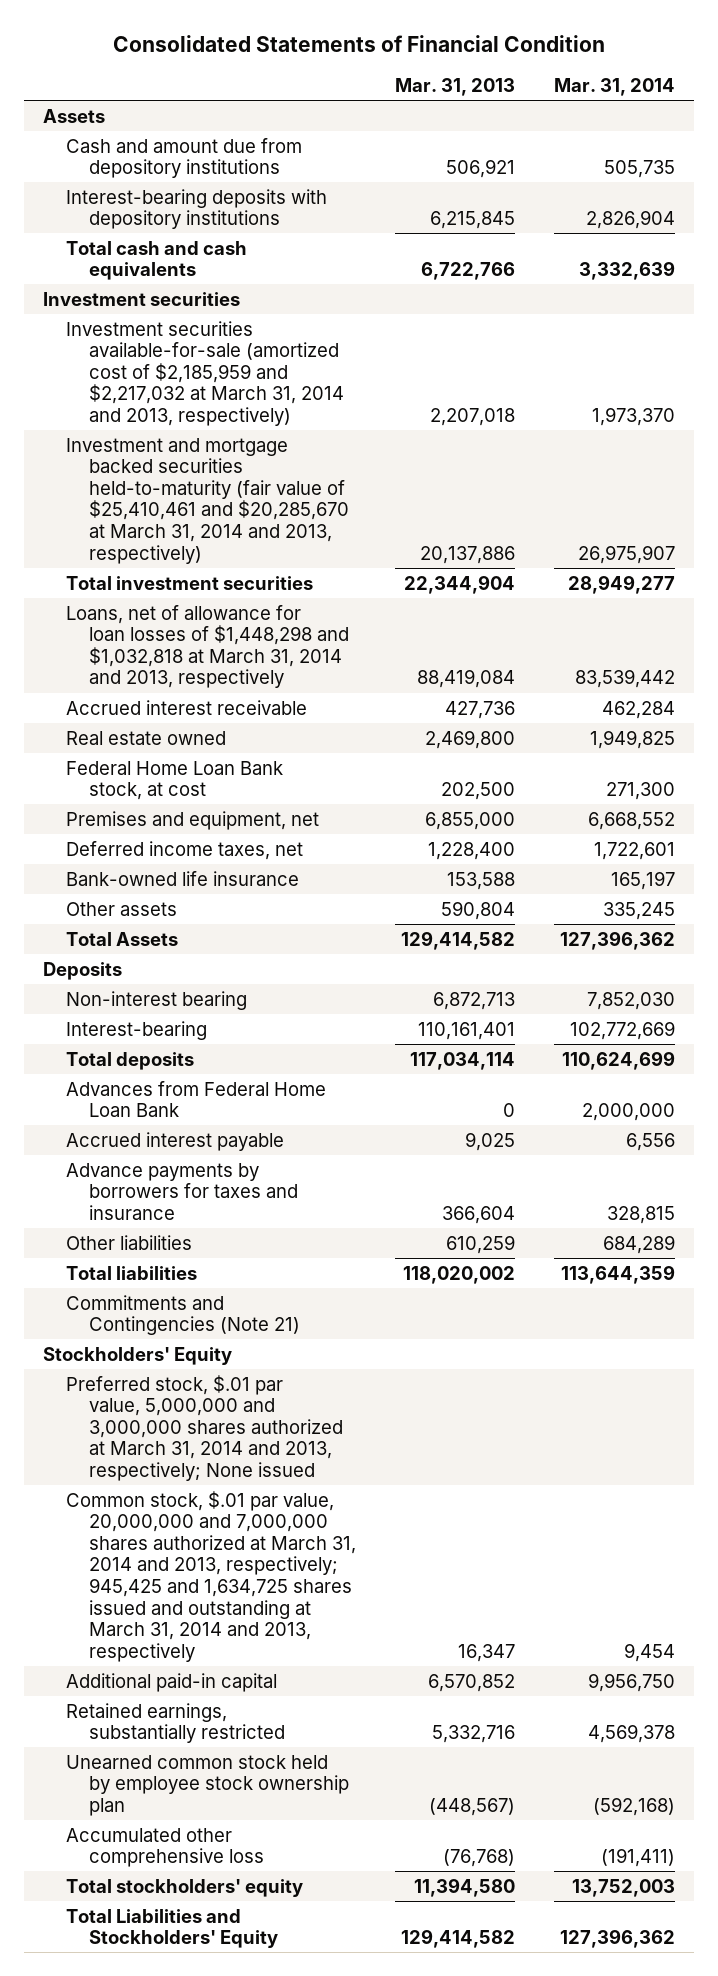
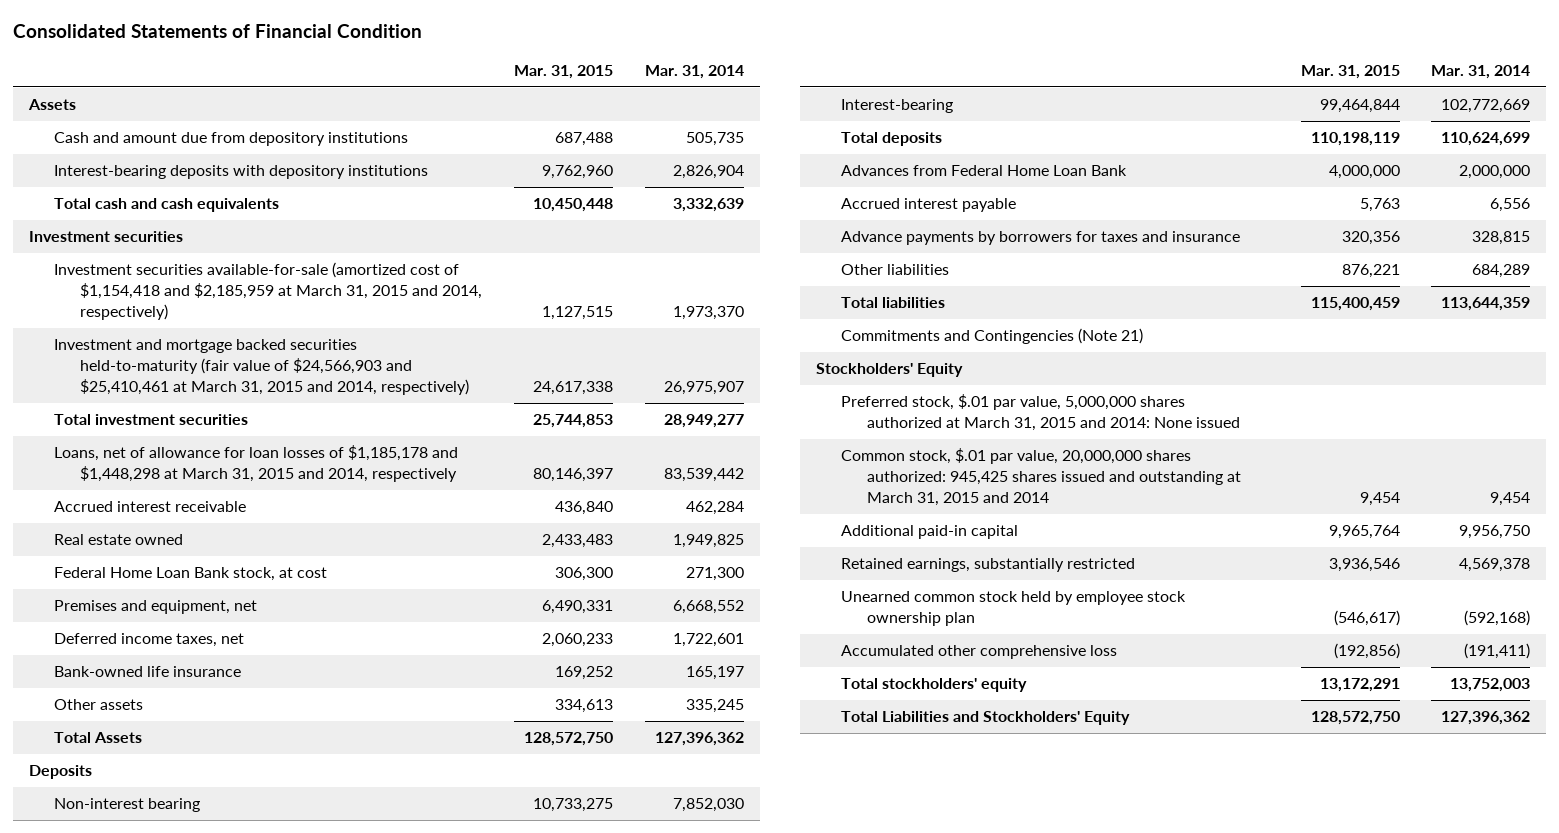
- | Mar. 31, 2013 | Mar. 31, 2014
+ | Mar. 31, 2015 | Mar. 31, 2014
- Investment securities available-for-sale (amortized cost of $2,185,959 and $2,217,032 at March 31, 2014 and 2013, respectively) | 2,207,018 | 1,973,370
- Investment and mortgage backed securities held-to-maturity (fair value of $25,410,461 and $20,285,670 at March 31, 2014 and 2013, respectively) | 20,137,886 | 26,975,907
+ Investment securities available-for-sale (amortized cost of $1,154,418 and $2,185,959 at March 31, 2015 and 2014, respectively) | 1,127,515 | 1,973,370
+ Investment and mortgage backed securities held-to-maturity (fair value of $24,566,903 and $25,410,461 at March 31, 2015 and 2014, respectively) | 24,617,338 | 26,975,907
- Loans, net of allowance for loan losses of $1,448,298 and $1,032,818 at March 31, 2014 and 2013, respectively | 88,419,084 | 83,539,442
+ Loans, net of allowance for loan losses of $1,185,178 and $1,448,298 at March 31, 2015 and 2014, respectively | 80,146,397 | 83,539,442
- Preferred stock, $.01 par value, 5,000,000 and 3,000,000 shares authorized at March 31, 2014 and 2013, respectively; None issued
- Common stock, $.01 par value, 20,000,000 and 7,000,000 shares authorized at March 31, 2014 and 2013, respectively; 945,425 and 1,634,725 shares issued and outstanding at March 31, 2014 and 2013, respectively | 16,347 | 9,454
+ Preferred stock, $.01 par value, 5,000,000 shares authorized at March 31, 2015 and 2014: None issued
+ Common stock, $.01 par value, 20,000,000 shares authorized: 945,425 shares issued and outstanding at March 31, 2015 and 2014 | 9,454 | 9,454

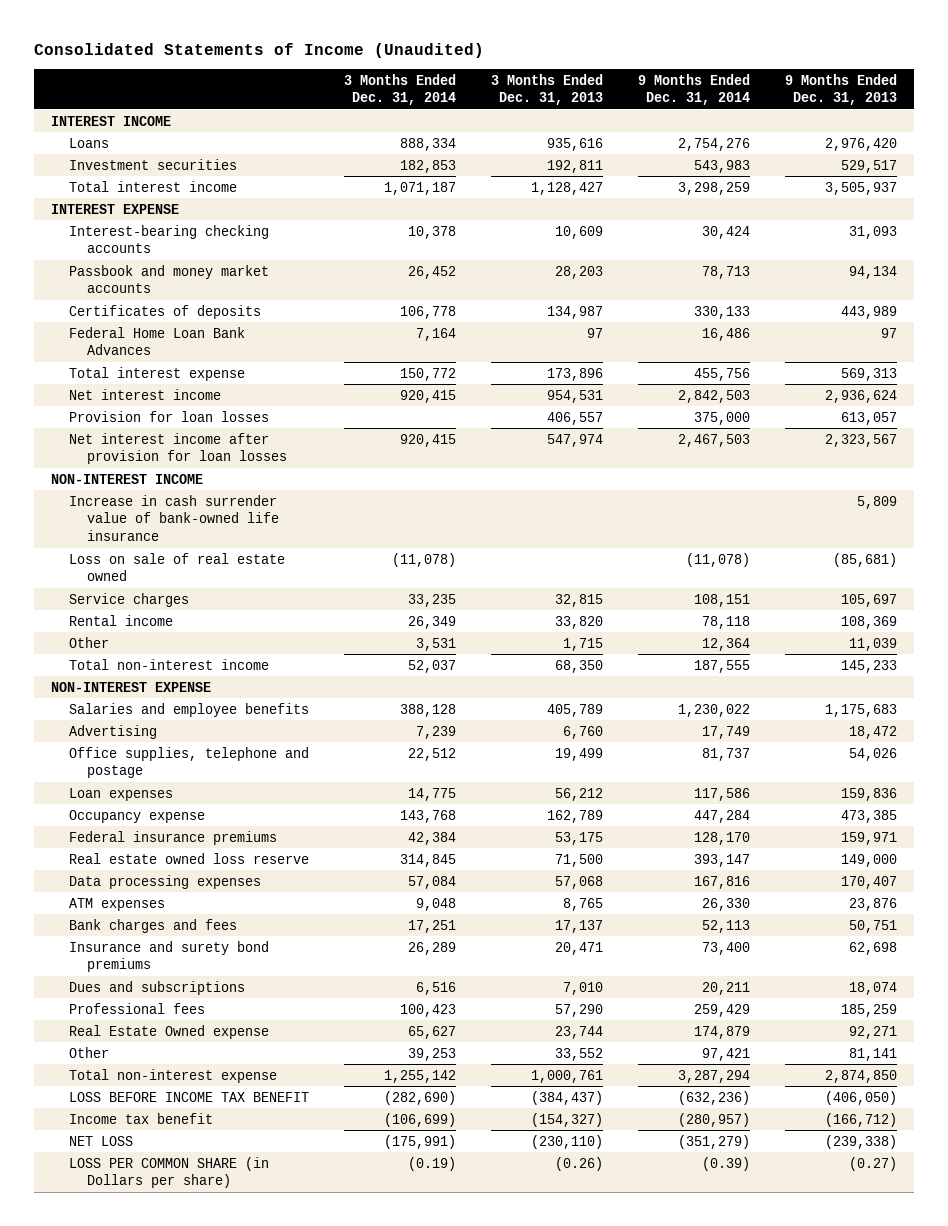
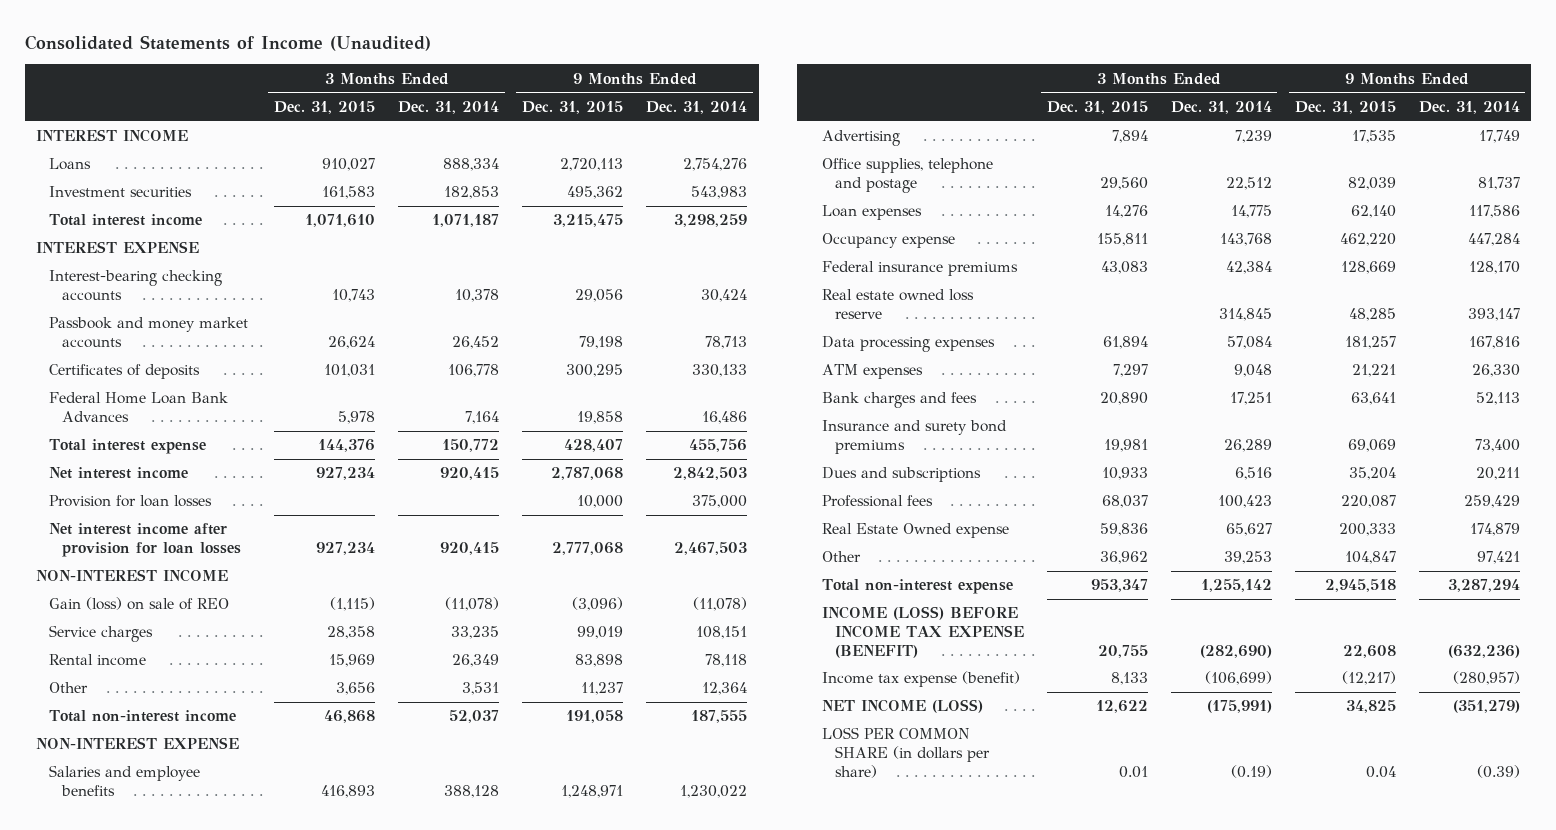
- | 3 Months Ended Dec. 31, 2014 | 3 Months Ended Dec. 31, 2013 | 9 Months Ended Dec. 31, 2014 | 9 Months Ended Dec. 31, 2013
+ | 3 Months Ended Dec. 31, 2015 | 3 Months Ended Dec. 31, 2014 | 9 Months Ended Dec. 31, 2015 | 9 Months Ended Dec. 31, 2014
- Increase in cash surrender value of bank-owned life insurance | | | | 5,809
- Loss on sale of real estate owned | (11,078) | | (11,078) | (85,681)
+ Gain (loss) on sale of REO | (1,115) | (11,078) | (3,096) | (11,078)
- LOSS BEFORE INCOME TAX BENEFIT | (282,690) | (384,437) | (632,236) | (406,050)
- Income tax benefit | (106,699) | (154,327) | (280,957) | (166,712)
- NET LOSS | (175,991) | (230,110) | (351,279) | (239,338)
- LOSS PER COMMON SHARE (in Dollars per share) | (0.19) | (0.26) | (0.39) | (0.27)
+ INCOME (LOSS) BEFORE INCOME TAX EXPENSE (BENEFIT) | 20,755 | (282,690) | 22,608 | (632,236)
+ Income tax expense (benefit) | 8,133 | (106,699) | (12,217) | (280,957)
+ NET INCOME (LOSS) | 12,622 | (175,991) | 34,825 | (351,279)
+ LOSS PER COMMON SHARE (in dollars per share) | 0.01 | (0.19) | 0.04 | (0.39)

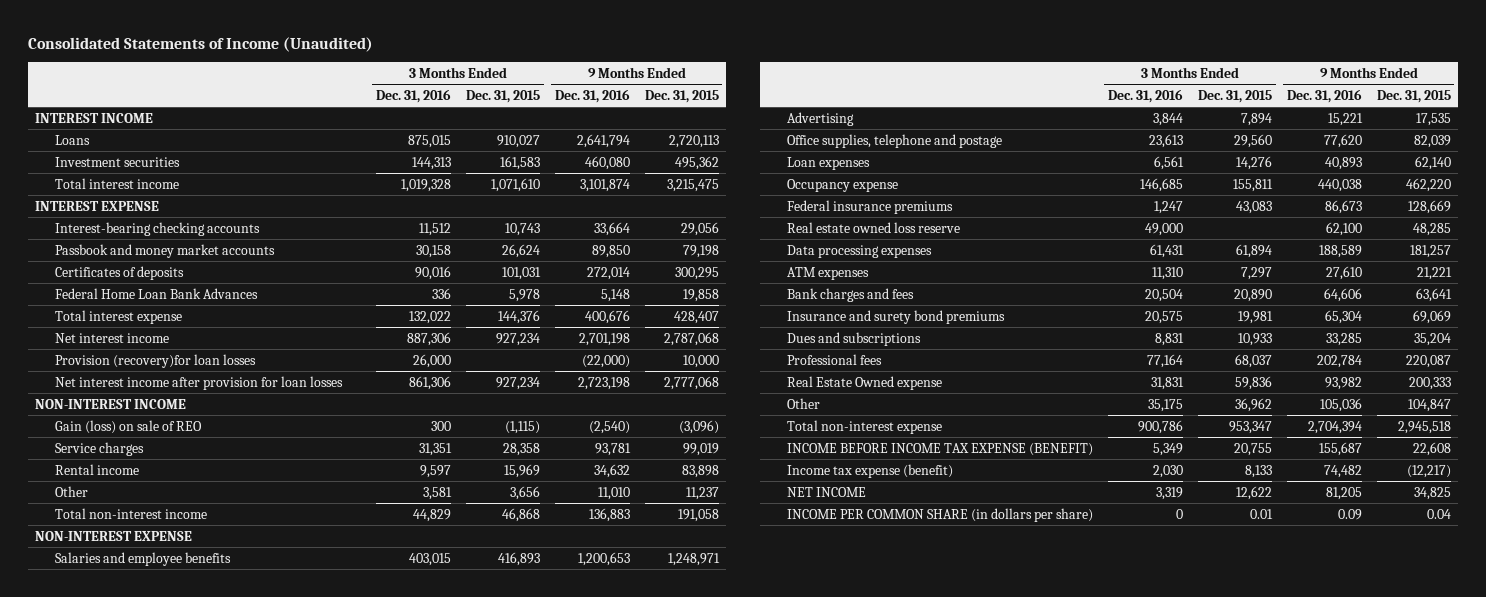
- | 3 Months Ended Dec. 31, 2015 | 3 Months Ended Dec. 31, 2014 | 9 Months Ended Dec. 31, 2015 | 9 Months Ended Dec. 31, 2014
+ | 3 Months Ended Dec. 31, 2016 | 3 Months Ended Dec. 31, 2015 | 9 Months Ended Dec. 31, 2016 | 9 Months Ended Dec. 31, 2015
- Provision for loan losses | | | 10,000 | 375,000
+ Provision (recovery)for loan losses | 26,000 | | (22,000) | 10,000
- INCOME (LOSS) BEFORE INCOME TAX EXPENSE (BENEFIT) | 20,755 | (282,690) | 22,608 | (632,236)
+ INCOME BEFORE INCOME TAX EXPENSE (BENEFIT) | 5,349 | 20,755 | 155,687 | 22,608
- NET INCOME (LOSS) | 12,622 | (175,991) | 34,825 | (351,279)
- LOSS PER COMMON SHARE (in dollars per share) | 0.01 | (0.19) | 0.04 | (0.39)
+ NET INCOME | 3,319 | 12,622 | 81,205 | 34,825
+ INCOME PER COMMON SHARE (in dollars per share) | 0 | 0.01 | 0.09 | 0.04

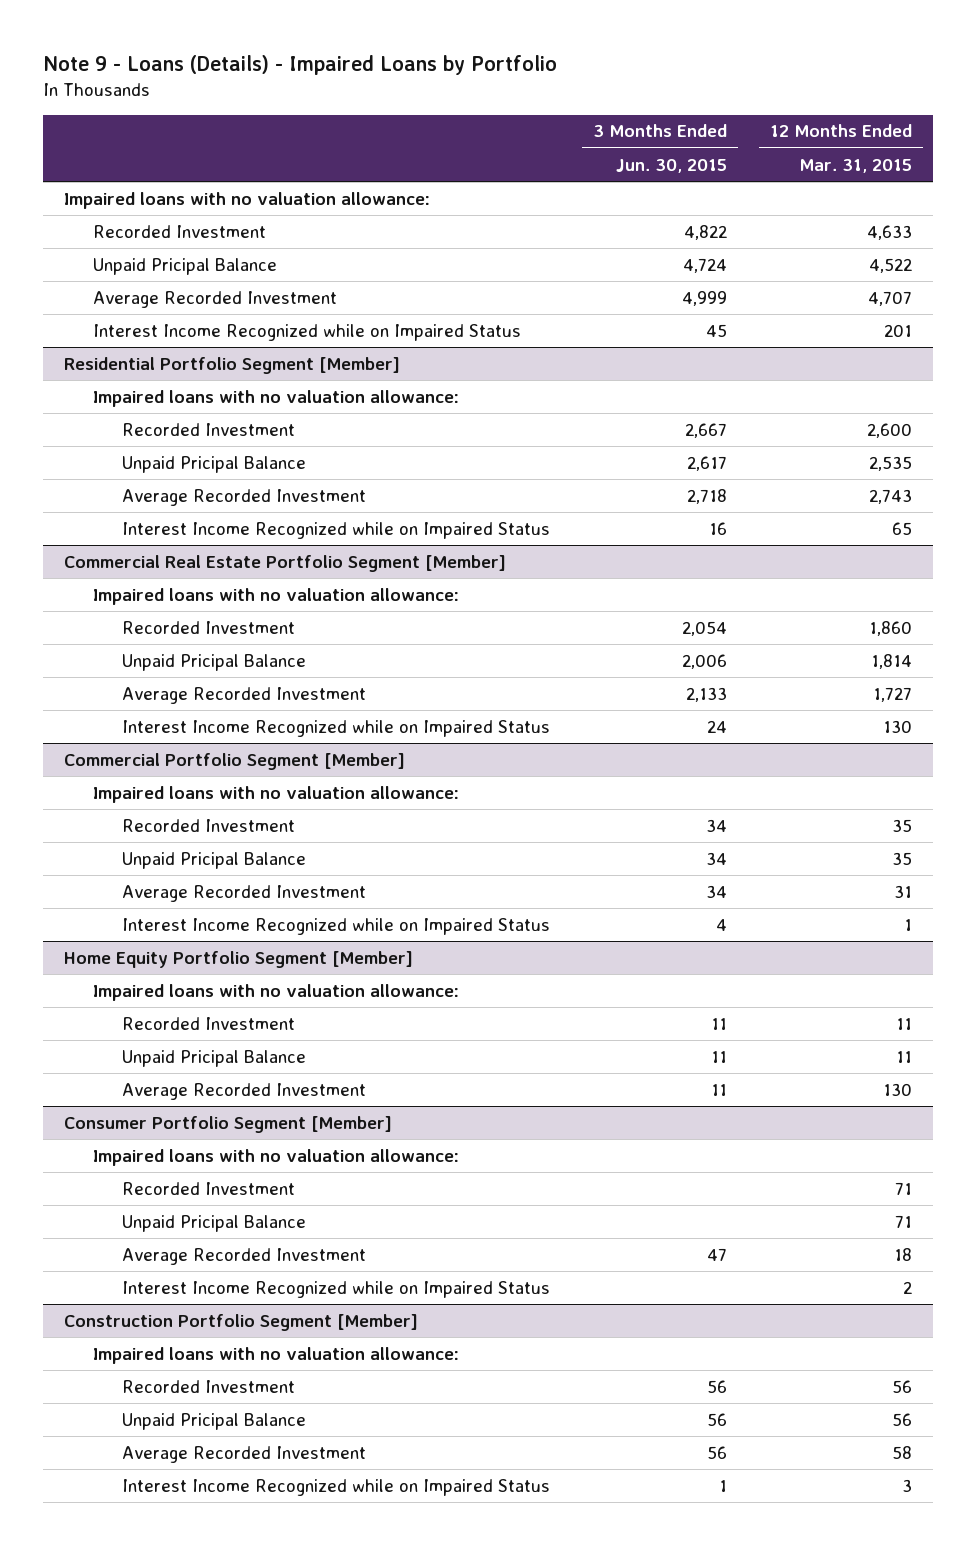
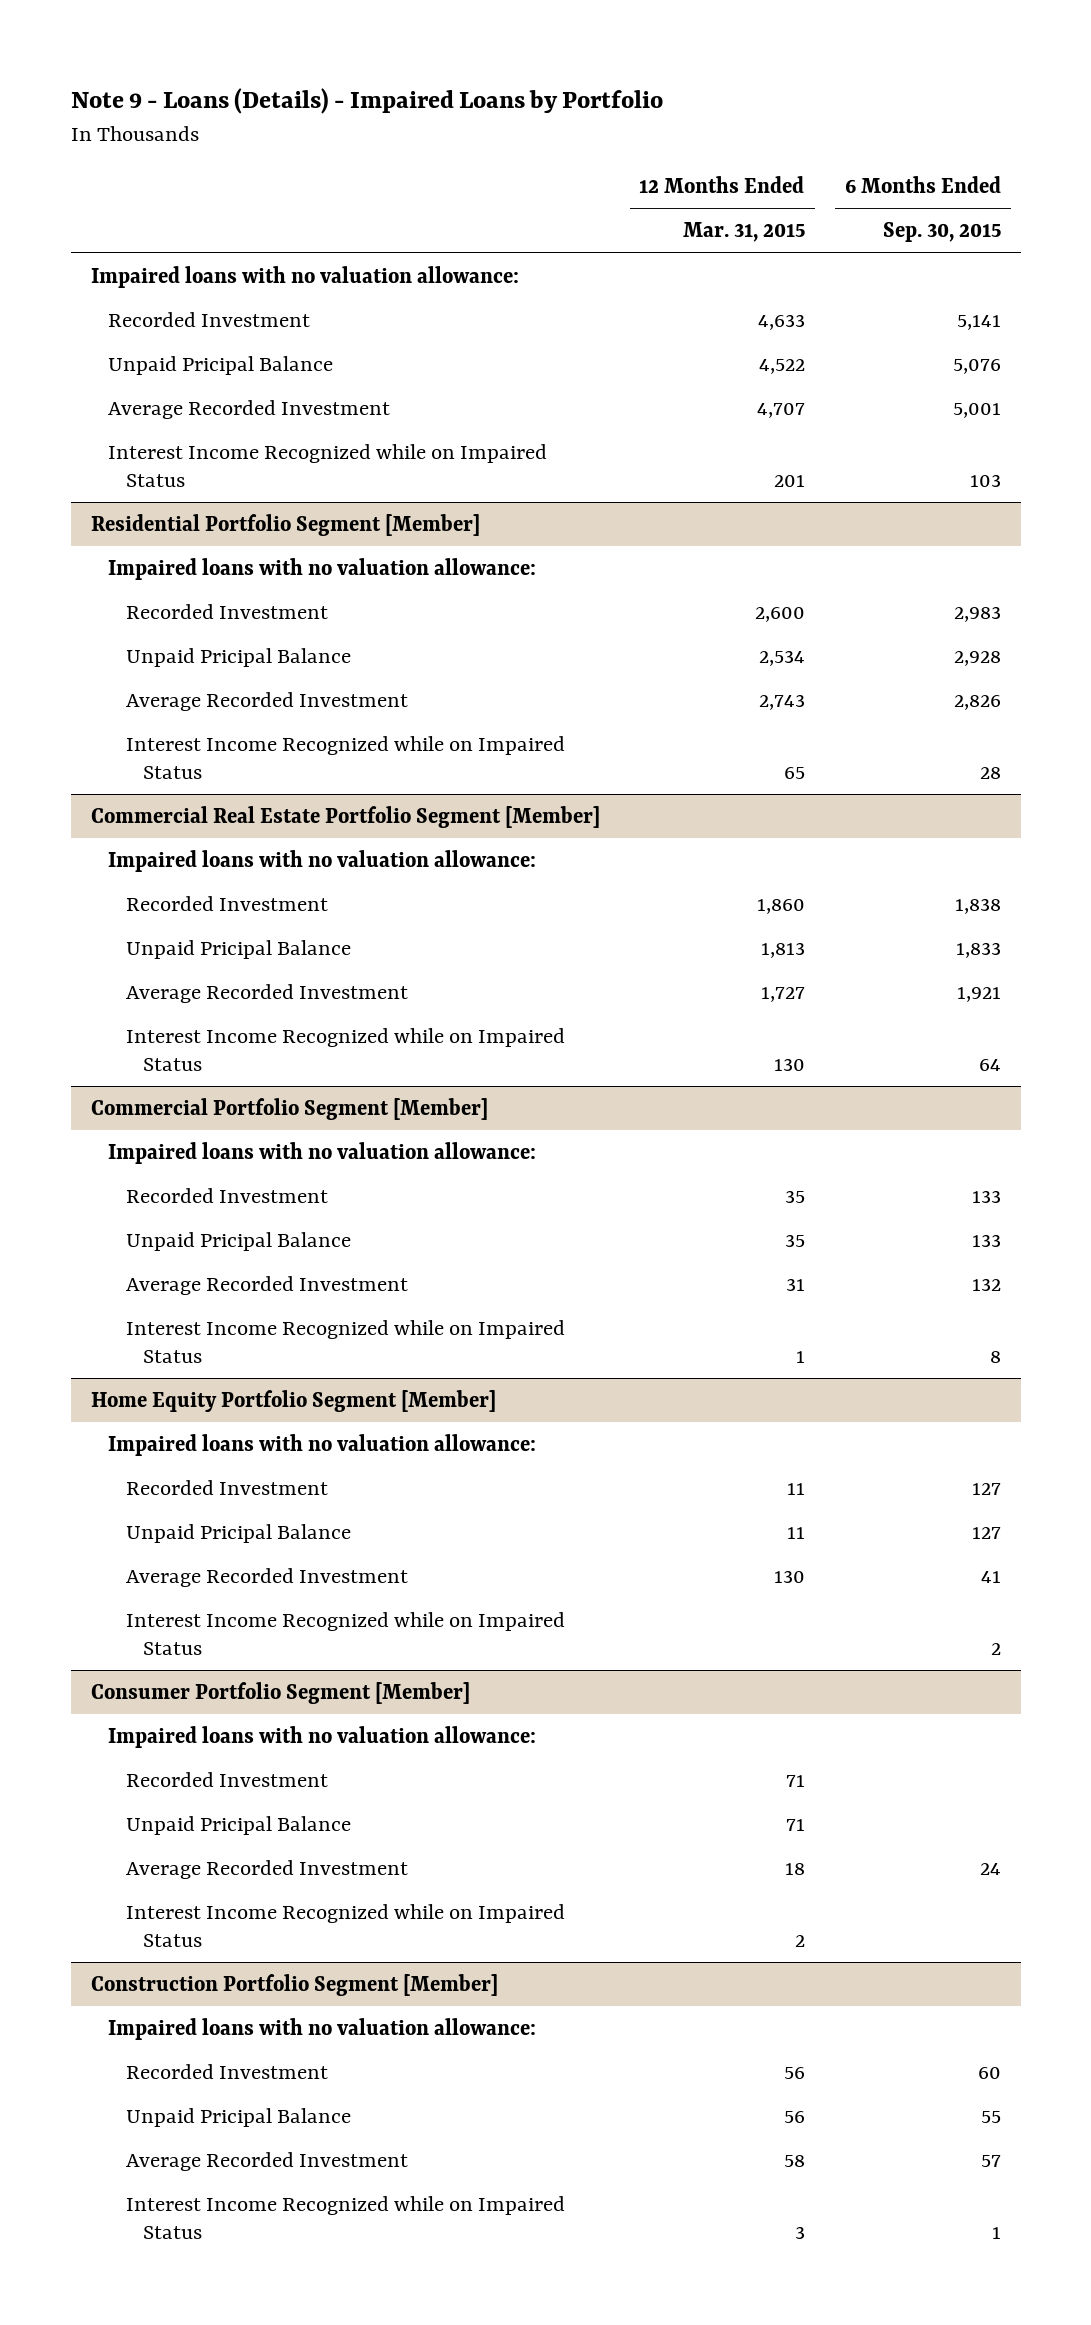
- | 3 Months Ended Jun. 30, 2015 | 12 Months Ended Mar. 31, 2015
+ | 12 Months Ended Mar. 31, 2015 | 6 Months Ended Sep. 30, 2015
@ Residential Portfolio Segment [Member]
- Unpaid Pricipal Balance | 2,617 | 2,535
+ Unpaid Pricipal Balance | 2,534 | 2,928
@ Commercial Real Estate Portfolio Segment [Member]
- Unpaid Pricipal Balance | 2,006 | 1,814
+ Unpaid Pricipal Balance | 1,813 | 1,833
@ Home Equity Portfolio Segment [Member]
+ Interest Income Recognized while on Impaired Status | | 2

